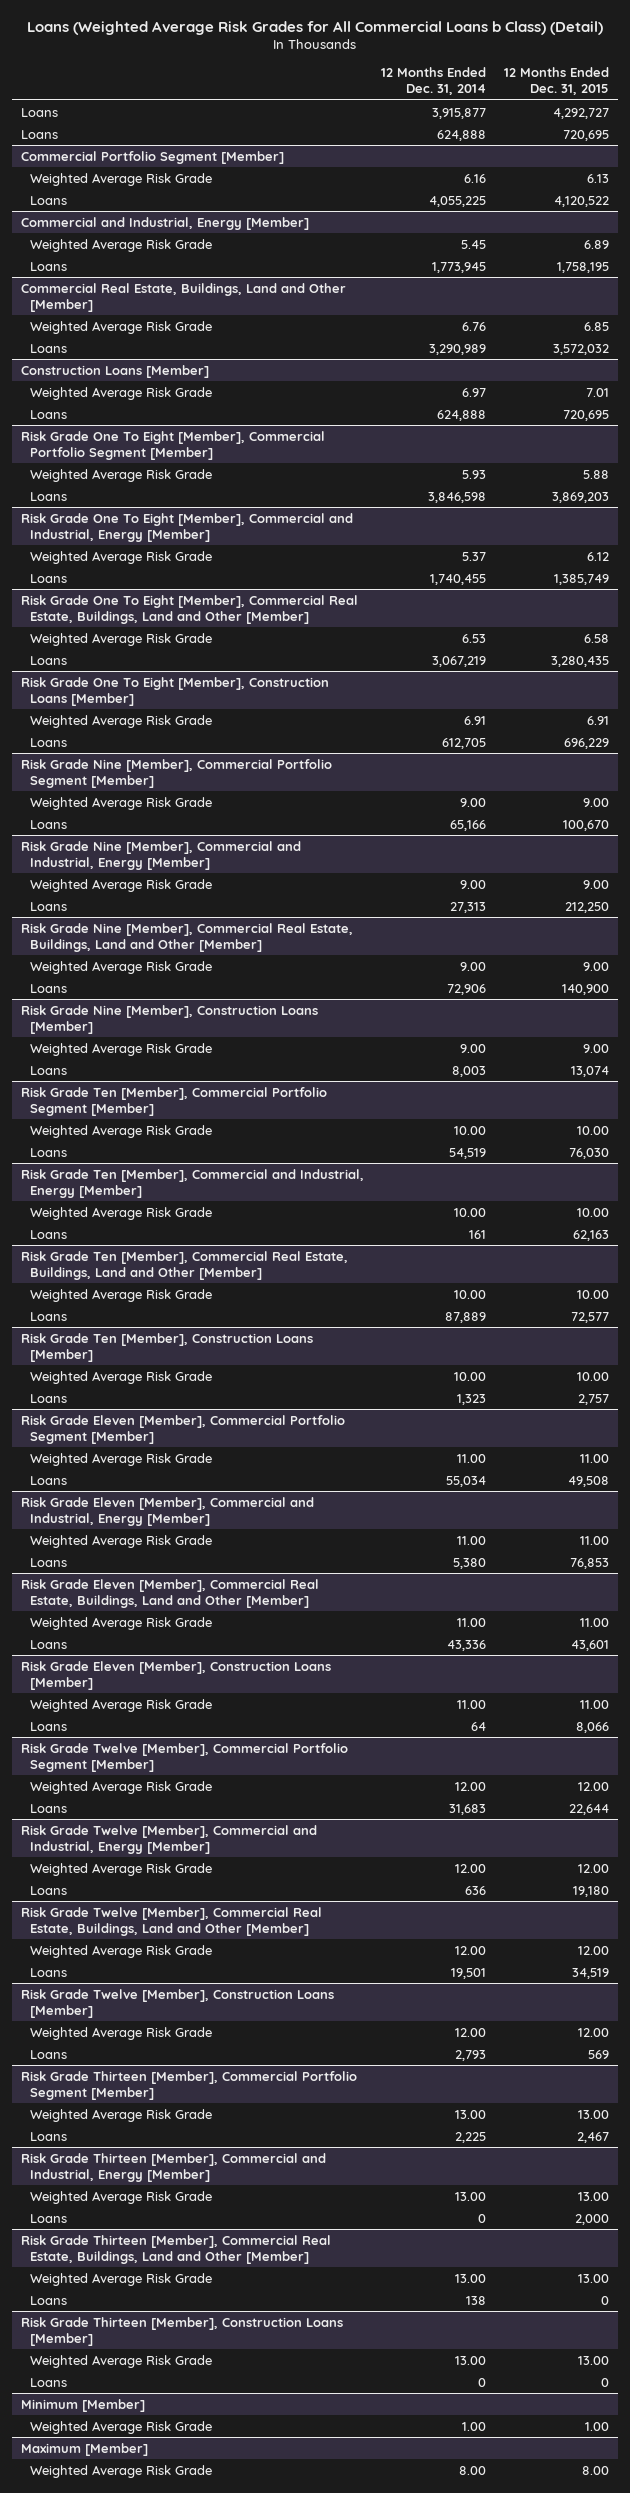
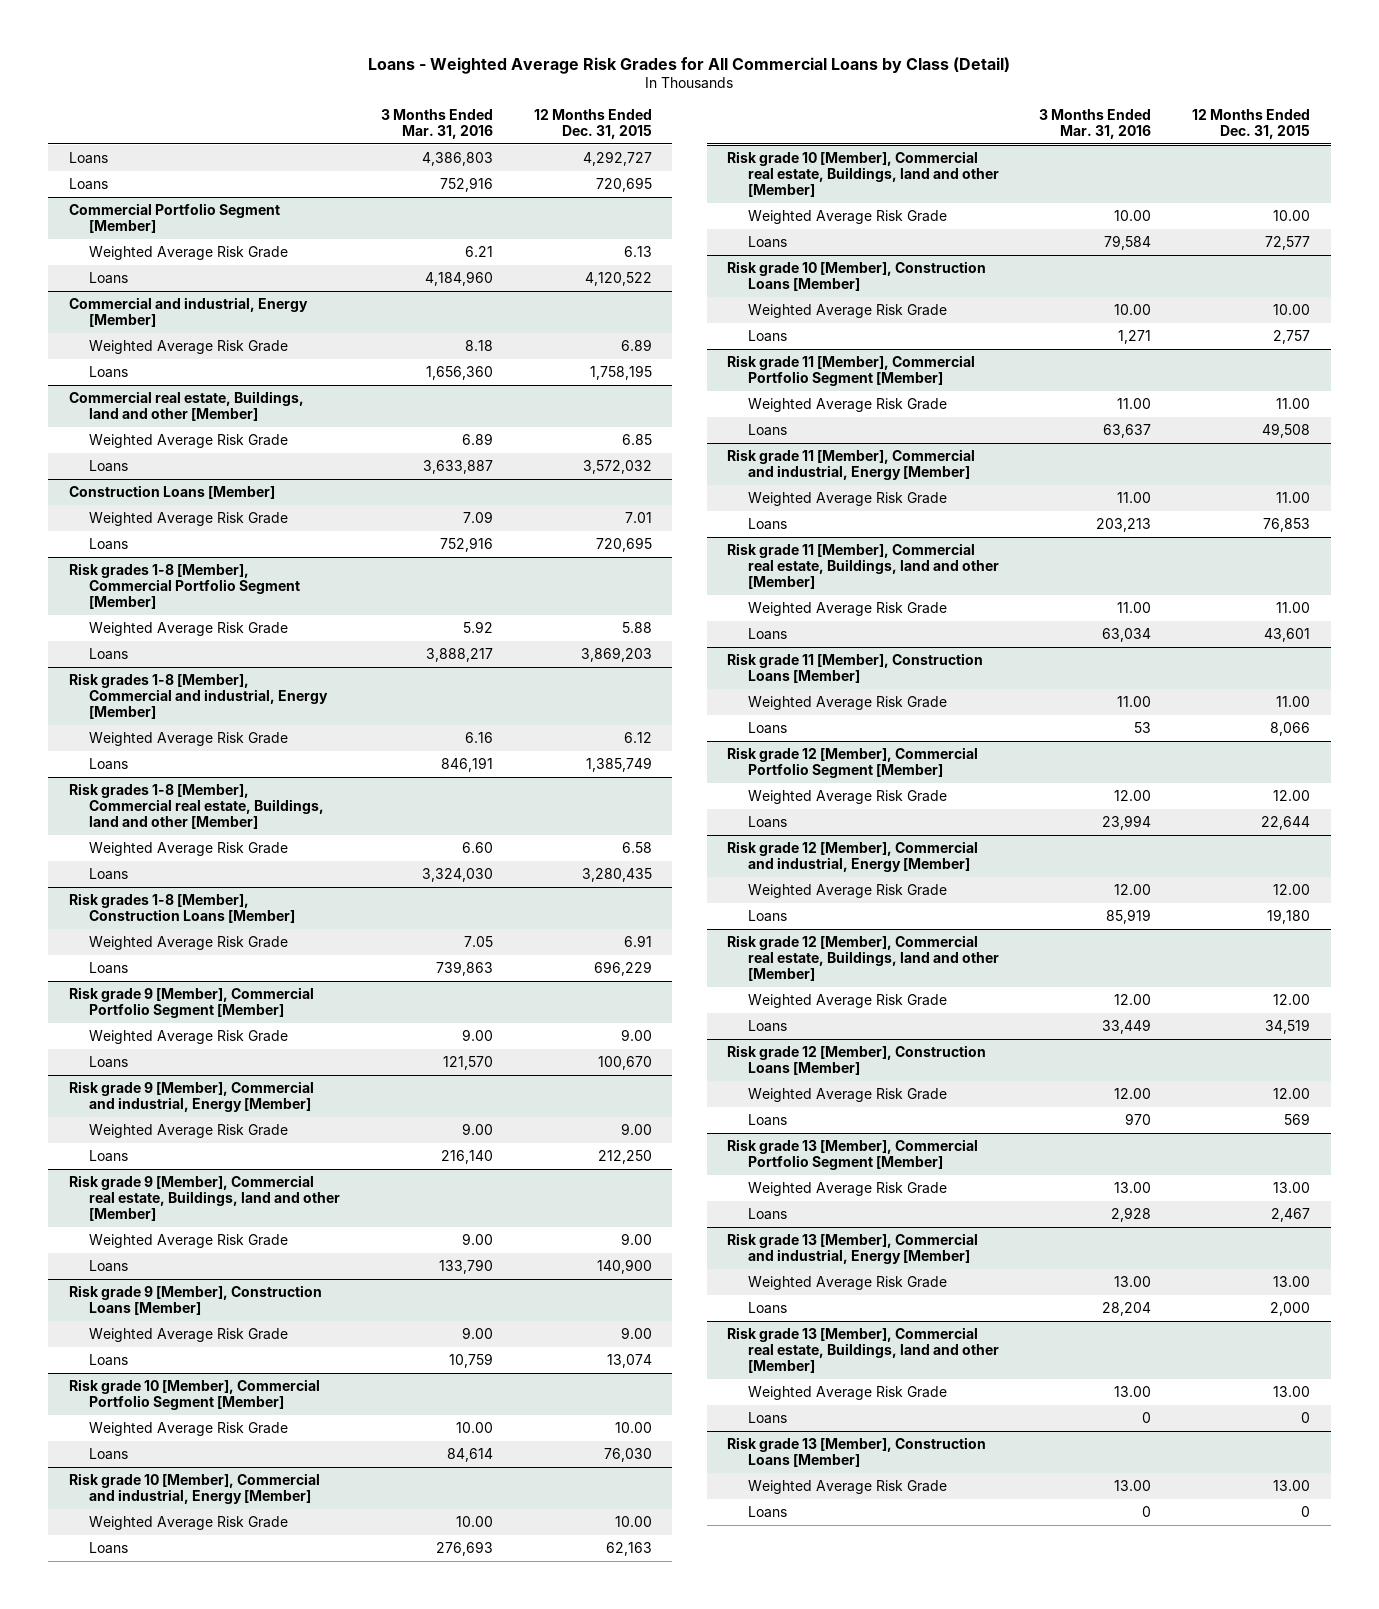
- Loans (Weighted Average Risk Grades for All Commercial Loans b Class) (Detail)
+ Loans - Weighted Average Risk Grades for All Commercial Loans by Class (Detail)
- | 12 Months Ended Dec. 31, 2014 | 12 Months Ended Dec. 31, 2015
+ | 3 Months Ended Mar. 31, 2016 | 12 Months Ended Dec. 31, 2015
- Commercial and Industrial, Energy [Member]
+ Commercial and industrial, Energy [Member]
- Commercial Real Estate, Buildings, Land and Other [Member]
+ Commercial real estate, Buildings, land and other [Member]
- Risk Grade One To Eight [Member], Commercial Portfolio Segment [Member]
+ Risk grades 1-8 [Member], Commercial Portfolio Segment [Member]
- Risk Grade One To Eight [Member], Commercial and Industrial, Energy [Member]
+ Risk grades 1-8 [Member], Commercial and industrial, Energy [Member]
- Risk Grade One To Eight [Member], Commercial Real Estate, Buildings, Land and Other [Member]
+ Risk grades 1-8 [Member], Commercial real estate, Buildings, land and other [Member]
- Risk Grade One To Eight [Member], Construction Loans [Member]
+ Risk grades 1-8 [Member], Construction Loans [Member]
- Risk Grade Nine [Member], Commercial Portfolio Segment [Member]
+ Risk grade 9 [Member], Commercial Portfolio Segment [Member]
- Risk Grade Nine [Member], Commercial and Industrial, Energy [Member]
+ Risk grade 9 [Member], Commercial and industrial, Energy [Member]
- Risk Grade Nine [Member], Commercial Real Estate, Buildings, Land and Other [Member]
+ Risk grade 9 [Member], Commercial real estate, Buildings, land and other [Member]
- Risk Grade Nine [Member], Construction Loans [Member]
+ Risk grade 9 [Member], Construction Loans [Member]
- Risk Grade Ten [Member], Commercial Portfolio Segment [Member]
+ Risk grade 10 [Member], Commercial Portfolio Segment [Member]
- Risk Grade Ten [Member], Commercial and Industrial, Energy [Member]
+ Risk grade 10 [Member], Commercial and industrial, Energy [Member]
- Risk Grade Ten [Member], Commercial Real Estate, Buildings, Land and Other [Member]
+ Risk grade 10 [Member], Commercial real estate, Buildings, land and other [Member]
- Risk Grade Ten [Member], Construction Loans [Member]
+ Risk grade 10 [Member], Construction Loans [Member]
- Risk Grade Eleven [Member], Commercial Portfolio Segment [Member]
+ Risk grade 11 [Member], Commercial Portfolio Segment [Member]
- Risk Grade Eleven [Member], Commercial and Industrial, Energy [Member]
+ Risk grade 11 [Member], Commercial and industrial, Energy [Member]
- Risk Grade Eleven [Member], Commercial Real Estate, Buildings, Land and Other [Member]
+ Risk grade 11 [Member], Commercial real estate, Buildings, land and other [Member]
- Risk Grade Eleven [Member], Construction Loans [Member]
+ Risk grade 11 [Member], Construction Loans [Member]
- Risk Grade Twelve [Member], Commercial Portfolio Segment [Member]
+ Risk grade 12 [Member], Commercial Portfolio Segment [Member]
- Risk Grade Twelve [Member], Commercial and Industrial, Energy [Member]
+ Risk grade 12 [Member], Commercial and industrial, Energy [Member]
- Risk Grade Twelve [Member], Commercial Real Estate, Buildings, Land and Other [Member]
+ Risk grade 12 [Member], Commercial real estate, Buildings, land and other [Member]
- Risk Grade Twelve [Member], Construction Loans [Member]
+ Risk grade 12 [Member], Construction Loans [Member]
- Risk Grade Thirteen [Member], Commercial Portfolio Segment [Member]
+ Risk grade 13 [Member], Commercial Portfolio Segment [Member]
- Risk Grade Thirteen [Member], Commercial and Industrial, Energy [Member]
+ Risk grade 13 [Member], Commercial and industrial, Energy [Member]
- Risk Grade Thirteen [Member], Commercial Real Estate, Buildings, Land and Other [Member]
+ Risk grade 13 [Member], Commercial real estate, Buildings, land and other [Member]
- Risk Grade Thirteen [Member], Construction Loans [Member]
+ Risk grade 13 [Member], Construction Loans [Member]
- Minimum [Member]
- Weighted Average Risk Grade | 1.00 | 1.00
- Maximum [Member]
- Weighted Average Risk Grade | 8.00 | 8.00

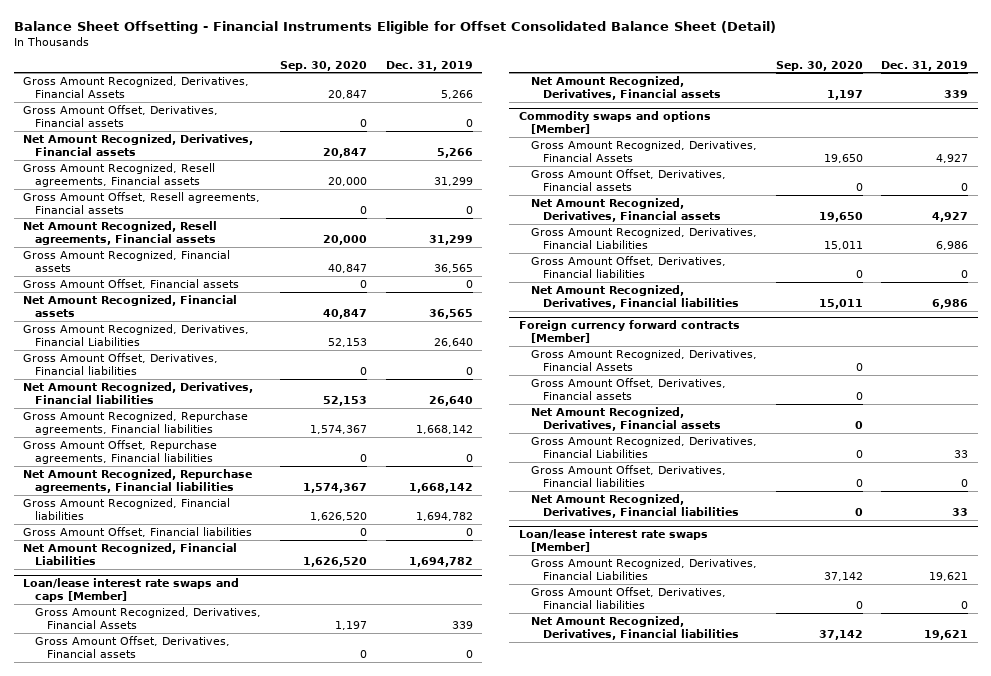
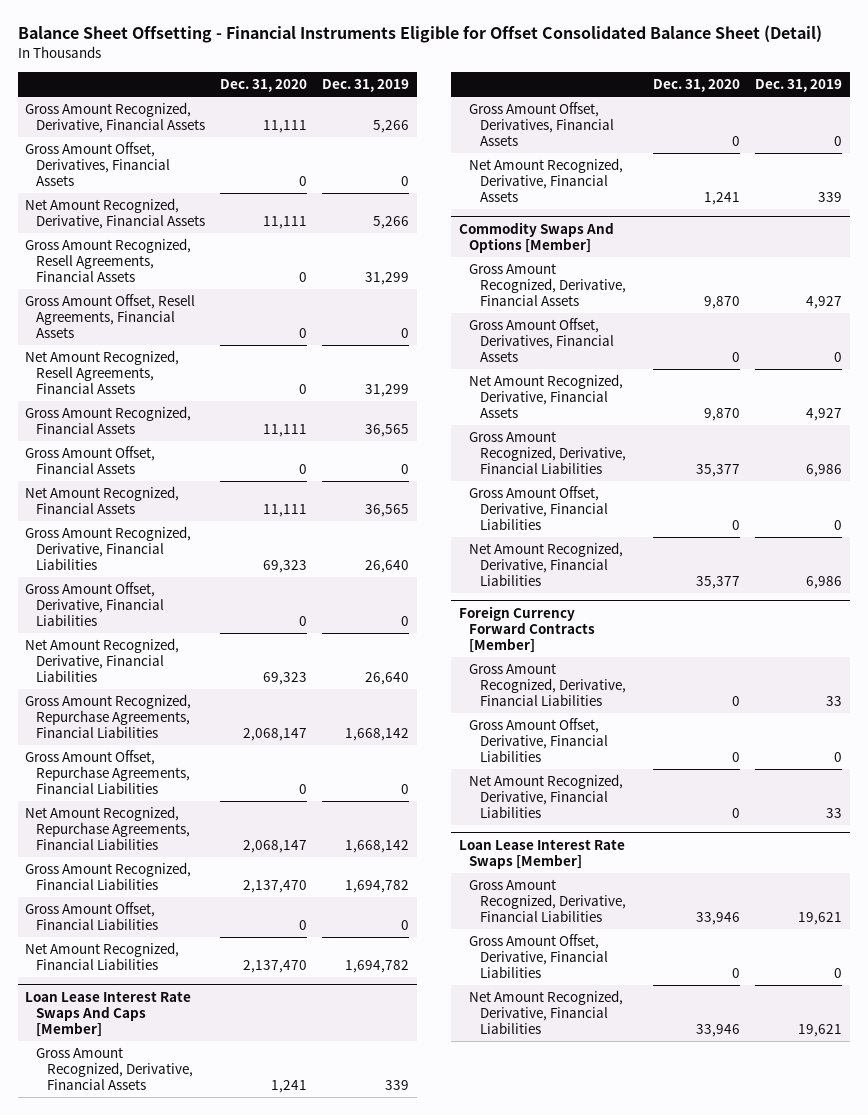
- | Sep. 30, 2020 | Dec. 31, 2019
+ | Dec. 31, 2020 | Dec. 31, 2019
- Gross Amount Recognized, Derivatives, Financial Assets | 20,847 | 5,266
- Gross Amount Offset, Derivatives, Financial assets | 0 | 0
- Net Amount Recognized, Derivatives, Financial assets | 20,847 | 5,266
- Gross Amount Recognized, Resell agreements, Financial assets | 20,000 | 31,299
- Gross Amount Offset, Resell agreements, Financial assets | 0 | 0
- Net Amount Recognized, Resell agreements, Financial assets | 20,000 | 31,299
- Gross Amount Recognized, Financial assets | 40,847 | 36,565
- Gross Amount Offset, Financial assets | 0 | 0
- Net Amount Recognized, Financial assets | 40,847 | 36,565
- Gross Amount Recognized, Derivatives, Financial Liabilities | 52,153 | 26,640
- Gross Amount Offset, Derivatives, Financial liabilities | 0 | 0
- Net Amount Recognized, Derivatives, Financial liabilities | 52,153 | 26,640
- Gross Amount Recognized, Repurchase agreements, Financial liabilities | 1,574,367 | 1,668,142
- Gross Amount Offset, Repurchase agreements, Financial liabilities | 0 | 0
- Net Amount Recognized, Repurchase agreements, Financial liabilities | 1,574,367 | 1,668,142
- Gross Amount Recognized, Financial liabilities | 1,626,520 | 1,694,782
- Gross Amount Offset, Financial liabilities | 0 | 0
+ Gross Amount Recognized, Derivative, Financial Assets | 11,111 | 5,266
+ Gross Amount Offset, Derivatives, Financial Assets | 0 | 0
+ Net Amount Recognized, Derivative, Financial Assets | 11,111 | 5,266
+ Gross Amount Recognized, Resell Agreements, Financial Assets | 0 | 31,299
+ Gross Amount Offset, Resell Agreements, Financial Assets | 0 | 0
+ Net Amount Recognized, Resell Agreements, Financial Assets | 0 | 31,299
+ Gross Amount Recognized, Financial Assets | 11,111 | 36,565
+ Gross Amount Offset, Financial Assets | 0 | 0
+ Net Amount Recognized, Financial Assets | 11,111 | 36,565
+ Gross Amount Recognized, Derivative, Financial Liabilities | 69,323 | 26,640
+ Gross Amount Offset, Derivative, Financial Liabilities | 0 | 0
+ Net Amount Recognized, Derivative, Financial Liabilities | 69,323 | 26,640
+ Gross Amount Recognized, Repurchase Agreements, Financial Liabilities | 2,068,147 | 1,668,142
+ Gross Amount Offset, Repurchase Agreements, Financial Liabilities | 0 | 0
+ Net Amount Recognized, Repurchase Agreements, Financial Liabilities | 2,068,147 | 1,668,142
+ Gross Amount Recognized, Financial Liabilities | 2,137,470 | 1,694,782
+ Gross Amount Offset, Financial Liabilities | 0 | 0
- Loan/lease interest rate swaps and caps [Member]
- Gross Amount Recognized, Derivatives, Financial Assets | 1,197 | 339
- Gross Amount Offset, Derivatives, Financial assets | 0 | 0
- Net Amount Recognized, Derivatives, Financial assets | 1,197 | 339
- Commodity swaps and options [Member]
- Gross Amount Recognized, Derivatives, Financial Assets | 19,650 | 4,927
- Gross Amount Offset, Derivatives, Financial assets | 0 | 0
- Net Amount Recognized, Derivatives, Financial assets | 19,650 | 4,927
- Gross Amount Recognized, Derivatives, Financial Liabilities | 15,011 | 6,986
- Gross Amount Offset, Derivatives, Financial liabilities | 0 | 0
- Net Amount Recognized, Derivatives, Financial liabilities | 15,011 | 6,986
- Foreign currency forward contracts [Member]
- Gross Amount Recognized, Derivatives, Financial Assets | 0 |
- Gross Amount Offset, Derivatives, Financial assets | 0 |
- Net Amount Recognized, Derivatives, Financial assets | 0 |
- Gross Amount Recognized, Derivatives, Financial Liabilities | 0 | 33
- Gross Amount Offset, Derivatives, Financial liabilities | 0 | 0
- Net Amount Recognized, Derivatives, Financial liabilities | 0 | 33
- Loan/lease interest rate swaps [Member]
- Gross Amount Recognized, Derivatives, Financial Liabilities | 37,142 | 19,621
- Gross Amount Offset, Derivatives, Financial liabilities | 0 | 0
- Net Amount Recognized, Derivatives, Financial liabilities | 37,142 | 19,621
+ Loan Lease Interest Rate Swaps And Caps [Member]
+ Gross Amount Recognized, Derivative, Financial Assets | 1,241 | 339
+ Gross Amount Offset, Derivatives, Financial Assets | 0 | 0
+ Net Amount Recognized, Derivative, Financial Assets | 1,241 | 339
+ Commodity Swaps And Options [Member]
+ Gross Amount Recognized, Derivative, Financial Assets | 9,870 | 4,927
+ Gross Amount Offset, Derivatives, Financial Assets | 0 | 0
+ Net Amount Recognized, Derivative, Financial Assets | 9,870 | 4,927
+ Gross Amount Recognized, Derivative, Financial Liabilities | 35,377 | 6,986
+ Gross Amount Offset, Derivative, Financial Liabilities | 0 | 0
+ Net Amount Recognized, Derivative, Financial Liabilities | 35,377 | 6,986
+ Foreign Currency Forward Contracts [Member]
+ Gross Amount Recognized, Derivative, Financial Liabilities | 0 | 33
+ Gross Amount Offset, Derivative, Financial Liabilities | 0 | 0
+ Net Amount Recognized, Derivative, Financial Liabilities | 0 | 33
+ Loan Lease Interest Rate Swaps [Member]
+ Gross Amount Recognized, Derivative, Financial Liabilities | 33,946 | 19,621
+ Gross Amount Offset, Derivative, Financial Liabilities | 0 | 0
+ Net Amount Recognized, Derivative, Financial Liabilities | 33,946 | 19,621

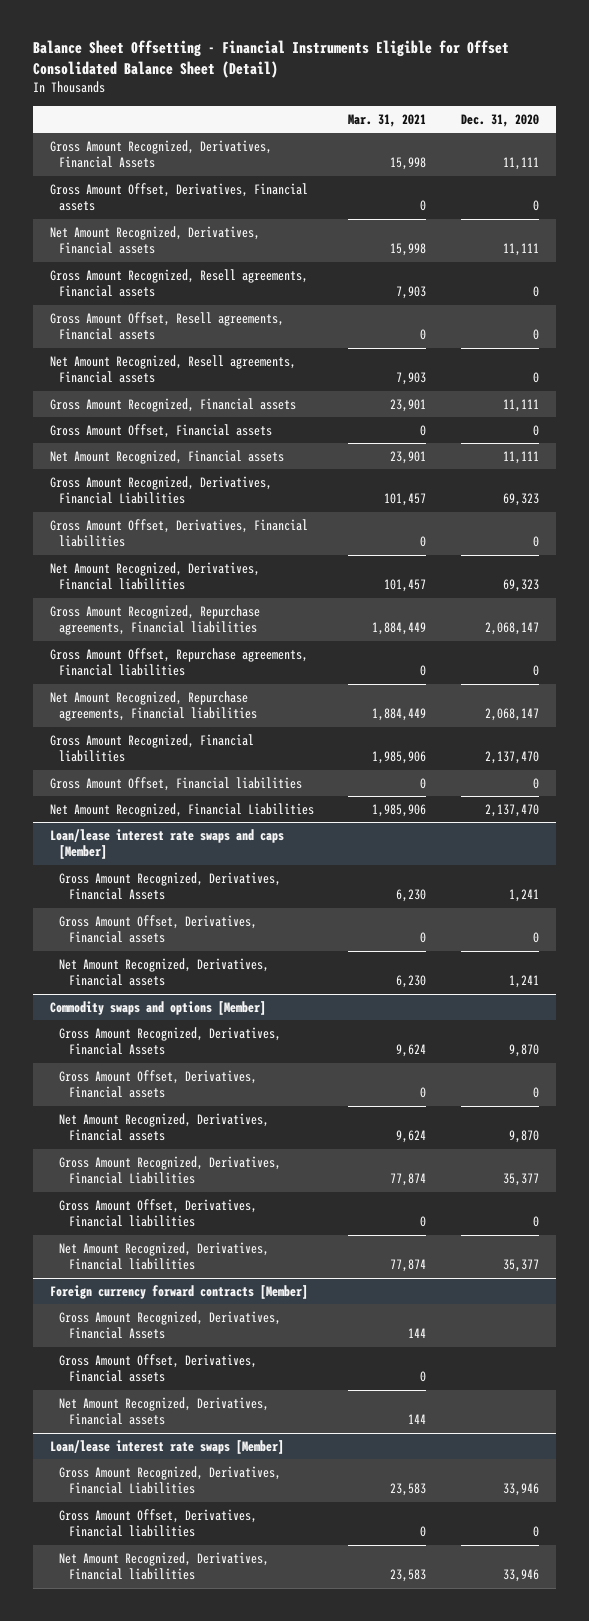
- | Dec. 31, 2020 | Dec. 31, 2019
+ | Mar. 31, 2021 | Dec. 31, 2020
- Gross Amount Recognized, Derivative, Financial Assets | 11,111 | 5,266
- Gross Amount Offset, Derivatives, Financial Assets | 0 | 0
- Net Amount Recognized, Derivative, Financial Assets | 11,111 | 5,266
- Gross Amount Recognized, Resell Agreements, Financial Assets | 0 | 31,299
- Gross Amount Offset, Resell Agreements, Financial Assets | 0 | 0
- Net Amount Recognized, Resell Agreements, Financial Assets | 0 | 31,299
- Gross Amount Recognized, Financial Assets | 11,111 | 36,565
- Gross Amount Offset, Financial Assets | 0 | 0
- Net Amount Recognized, Financial Assets | 11,111 | 36,565
- Gross Amount Recognized, Derivative, Financial Liabilities | 69,323 | 26,640
- Gross Amount Offset, Derivative, Financial Liabilities | 0 | 0
- Net Amount Recognized, Derivative, Financial Liabilities | 69,323 | 26,640
- Gross Amount Recognized, Repurchase Agreements, Financial Liabilities | 2,068,147 | 1,668,142
- Gross Amount Offset, Repurchase Agreements, Financial Liabilities | 0 | 0
- Net Amount Recognized, Repurchase Agreements, Financial Liabilities | 2,068,147 | 1,668,142
- Gross Amount Recognized, Financial Liabilities | 2,137,470 | 1,694,782
- Gross Amount Offset, Financial Liabilities | 0 | 0
+ Gross Amount Recognized, Derivatives, Financial Assets | 15,998 | 11,111
+ Gross Amount Offset, Derivatives, Financial assets | 0 | 0
+ Net Amount Recognized, Derivatives, Financial assets | 15,998 | 11,111
+ Gross Amount Recognized, Resell agreements, Financial assets | 7,903 | 0
+ Gross Amount Offset, Resell agreements, Financial assets | 0 | 0
+ Net Amount Recognized, Resell agreements, Financial assets | 7,903 | 0
+ Gross Amount Recognized, Financial assets | 23,901 | 11,111
+ Gross Amount Offset, Financial assets | 0 | 0
+ Net Amount Recognized, Financial assets | 23,901 | 11,111
+ Gross Amount Recognized, Derivatives, Financial Liabilities | 101,457 | 69,323
+ Gross Amount Offset, Derivatives, Financial liabilities | 0 | 0
+ Net Amount Recognized, Derivatives, Financial liabilities | 101,457 | 69,323
+ Gross Amount Recognized, Repurchase agreements, Financial liabilities | 1,884,449 | 2,068,147
+ Gross Amount Offset, Repurchase agreements, Financial liabilities | 0 | 0
+ Net Amount Recognized, Repurchase agreements, Financial liabilities | 1,884,449 | 2,068,147
+ Gross Amount Recognized, Financial liabilities | 1,985,906 | 2,137,470
+ Gross Amount Offset, Financial liabilities | 0 | 0
- Loan Lease Interest Rate Swaps And Caps [Member]
- Gross Amount Recognized, Derivative, Financial Assets | 1,241 | 339
- Gross Amount Offset, Derivatives, Financial Assets | 0 | 0
- Net Amount Recognized, Derivative, Financial Assets | 1,241 | 339
- Commodity Swaps And Options [Member]
- Gross Amount Recognized, Derivative, Financial Assets | 9,870 | 4,927
- Gross Amount Offset, Derivatives, Financial Assets | 0 | 0
- Net Amount Recognized, Derivative, Financial Assets | 9,870 | 4,927
- Gross Amount Recognized, Derivative, Financial Liabilities | 35,377 | 6,986
- Gross Amount Offset, Derivative, Financial Liabilities | 0 | 0
- Net Amount Recognized, Derivative, Financial Liabilities | 35,377 | 6,986
- Foreign Currency Forward Contracts [Member]
- Gross Amount Recognized, Derivative, Financial Liabilities | 0 | 33
- Gross Amount Offset, Derivative, Financial Liabilities | 0 | 0
- Net Amount Recognized, Derivative, Financial Liabilities | 0 | 33
- Loan Lease Interest Rate Swaps [Member]
- Gross Amount Recognized, Derivative, Financial Liabilities | 33,946 | 19,621
- Gross Amount Offset, Derivative, Financial Liabilities | 0 | 0
- Net Amount Recognized, Derivative, Financial Liabilities | 33,946 | 19,621
+ Loan/lease interest rate swaps and caps [Member]
+ Gross Amount Recognized, Derivatives, Financial Assets | 6,230 | 1,241
+ Gross Amount Offset, Derivatives, Financial assets | 0 | 0
+ Net Amount Recognized, Derivatives, Financial assets | 6,230 | 1,241
+ Commodity swaps and options [Member]
+ Gross Amount Recognized, Derivatives, Financial Assets | 9,624 | 9,870
+ Gross Amount Offset, Derivatives, Financial assets | 0 | 0
+ Net Amount Recognized, Derivatives, Financial assets | 9,624 | 9,870
+ Gross Amount Recognized, Derivatives, Financial Liabilities | 77,874 | 35,377
+ Gross Amount Offset, Derivatives, Financial liabilities | 0 | 0
+ Net Amount Recognized, Derivatives, Financial liabilities | 77,874 | 35,377
+ Foreign currency forward contracts [Member]
+ Gross Amount Recognized, Derivatives, Financial Assets | 144 |
+ Gross Amount Offset, Derivatives, Financial assets | 0 |
+ Net Amount Recognized, Derivatives, Financial assets | 144 |
+ Loan/lease interest rate swaps [Member]
+ Gross Amount Recognized, Derivatives, Financial Liabilities | 23,583 | 33,946
+ Gross Amount Offset, Derivatives, Financial liabilities | 0 | 0
+ Net Amount Recognized, Derivatives, Financial liabilities | 23,583 | 33,946

